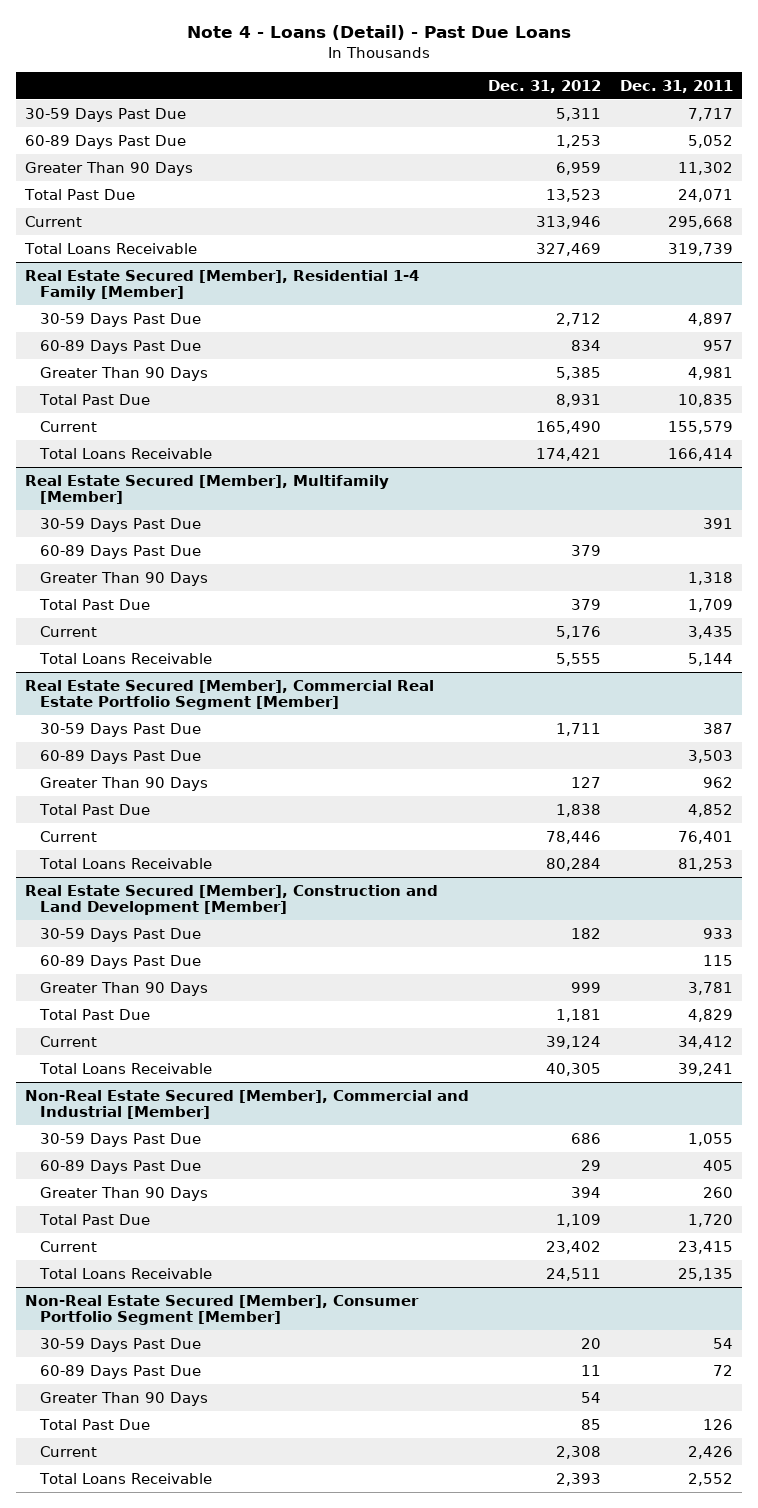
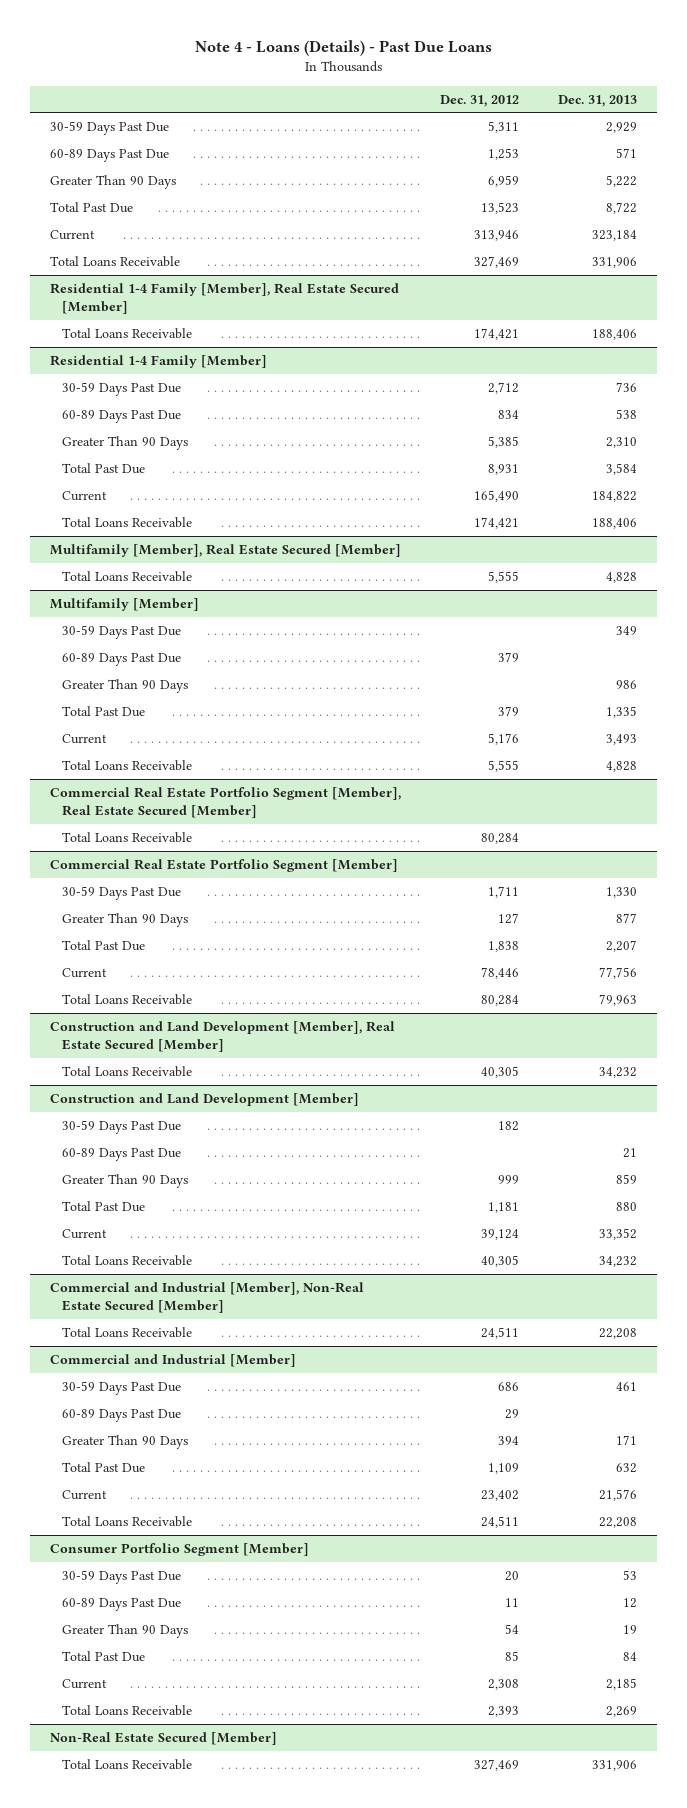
- Note 4 - Loans (Detail) - Past Due Loans
+ Note 4 - Loans (Details) - Past Due Loans
- | Dec. 31, 2012 | Dec. 31, 2011
+ | Dec. 31, 2012 | Dec. 31, 2013
- Real Estate Secured [Member], Residential 1-4 Family [Member]
+ Residential 1-4 Family [Member], Real Estate Secured [Member]
+ Total Loans Receivable | 174,421 | 188,406
+ Residential 1-4 Family [Member]
- Real Estate Secured [Member], Multifamily [Member]
+ Multifamily [Member], Real Estate Secured [Member]
+ Total Loans Receivable | 5,555 | 4,828
+ Multifamily [Member]
- Real Estate Secured [Member], Commercial Real Estate Portfolio Segment [Member]
+ Commercial Real Estate Portfolio Segment [Member], Real Estate Secured [Member]
+ Total Loans Receivable | 80,284 |
+ Commercial Real Estate Portfolio Segment [Member]
- 60-89 Days Past Due | | 3,503
- Real Estate Secured [Member], Construction and Land Development [Member]
+ Construction and Land Development [Member], Real Estate Secured [Member]
+ Total Loans Receivable | 40,305 | 34,232
+ Construction and Land Development [Member]
- Non-Real Estate Secured [Member], Commercial and Industrial [Member]
+ Commercial and Industrial [Member], Non-Real Estate Secured [Member]
+ Total Loans Receivable | 24,511 | 22,208
+ Commercial and Industrial [Member]
- Non-Real Estate Secured [Member], Consumer Portfolio Segment [Member]
+ Consumer Portfolio Segment [Member]
+ Non-Real Estate Secured [Member]
+ Total Loans Receivable | 327,469 | 331,906

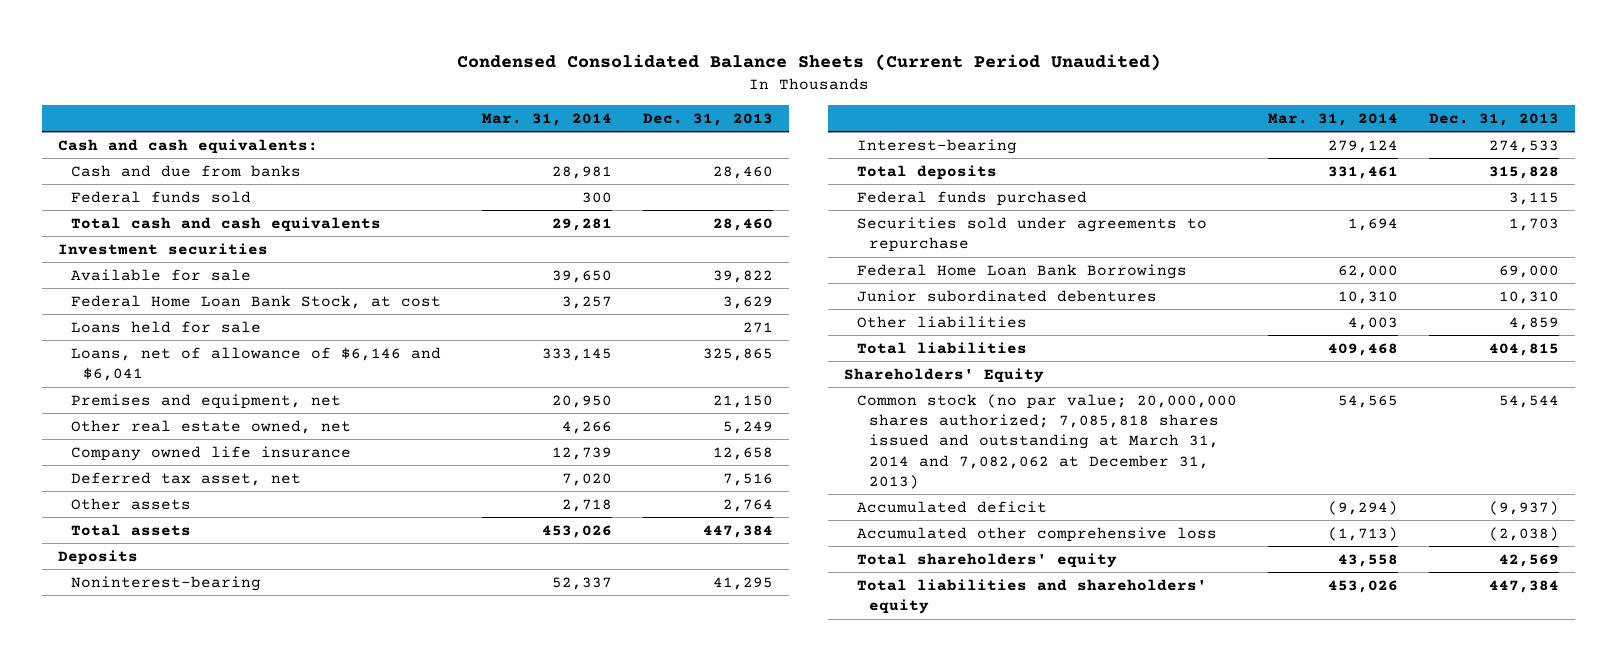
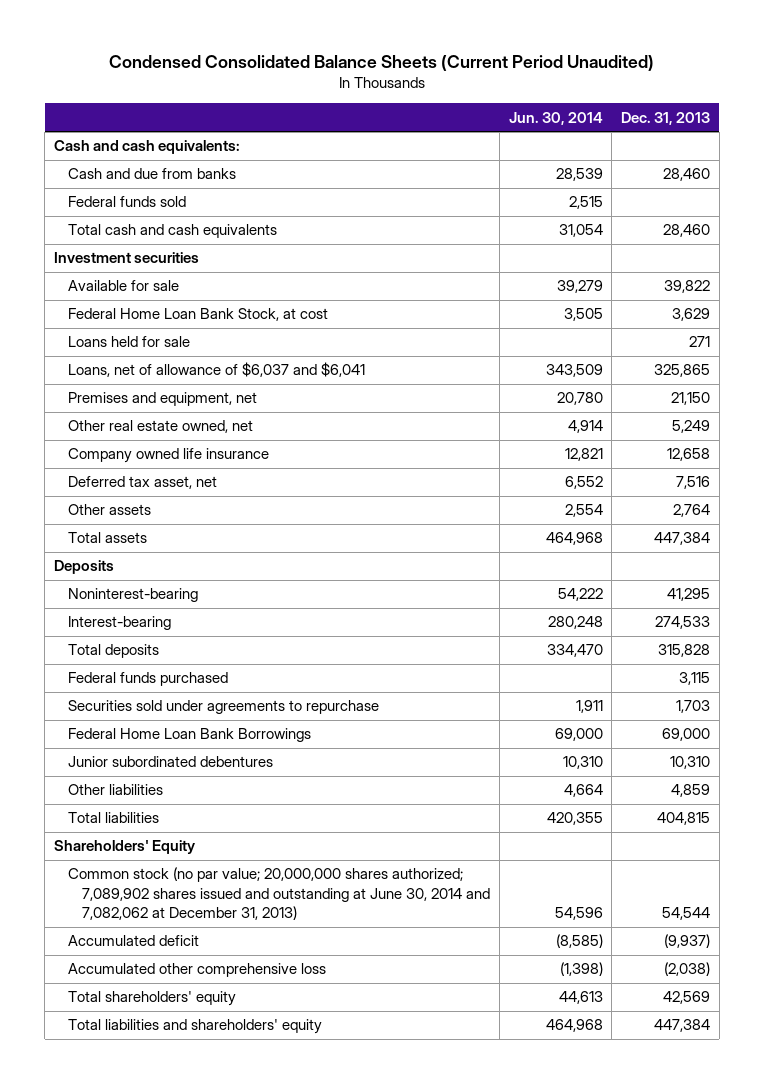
- | Mar. 31, 2014 | Dec. 31, 2013
+ | Jun. 30, 2014 | Dec. 31, 2013
- Loans, net of allowance of $6,146 and $6,041 | 333,145 | 325,865
+ Loans, net of allowance of $6,037 and $6,041 | 343,509 | 325,865
- Common stock (no par value; 20,000,000 shares authorized; 7,085,818 shares issued and outstanding at March 31, 2014 and 7,082,062 at December 31, 2013) | 54,565 | 54,544
+ Common stock (no par value; 20,000,000 shares authorized; 7,089,902 shares issued and outstanding at June 30, 2014 and 7,082,062 at December 31, 2013) | 54,596 | 54,544

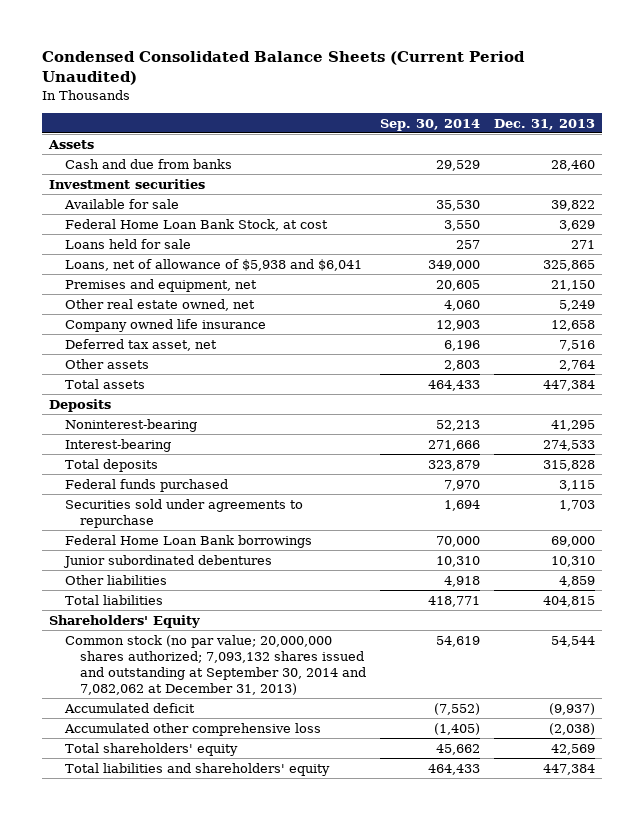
- | Jun. 30, 2014 | Dec. 31, 2013
+ | Sep. 30, 2014 | Dec. 31, 2013
- Cash and cash equivalents:
+ Assets
- Federal funds sold | 2,515 |
- Total cash and cash equivalents | 31,054 | 28,460
- Loans, net of allowance of $6,037 and $6,041 | 343,509 | 325,865
+ Loans, net of allowance of $5,938 and $6,041 | 349,000 | 325,865
- Federal Home Loan Bank Borrowings | 69,000 | 69,000
+ Federal Home Loan Bank borrowings | 70,000 | 69,000
- Common stock (no par value; 20,000,000 shares authorized; 7,089,902 shares issued and outstanding at June 30, 2014 and 7,082,062 at December 31, 2013) | 54,596 | 54,544
+ Common stock (no par value; 20,000,000 shares authorized; 7,093,132 shares issued and outstanding at September 30, 2014 and 7,082,062 at December 31, 2013) | 54,619 | 54,544

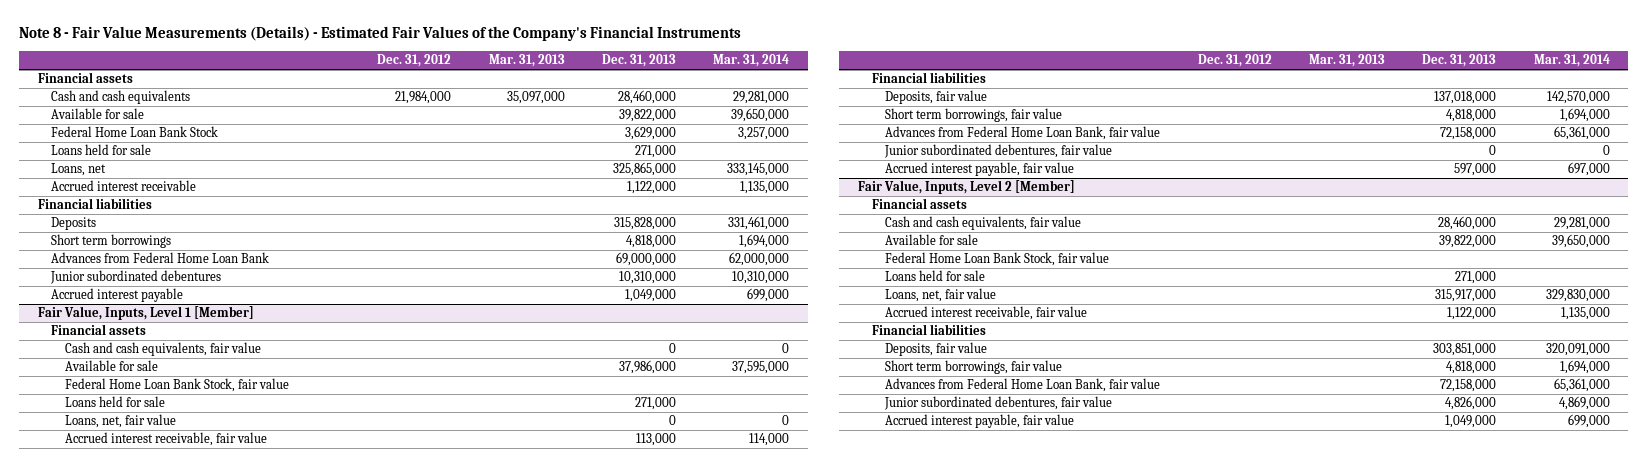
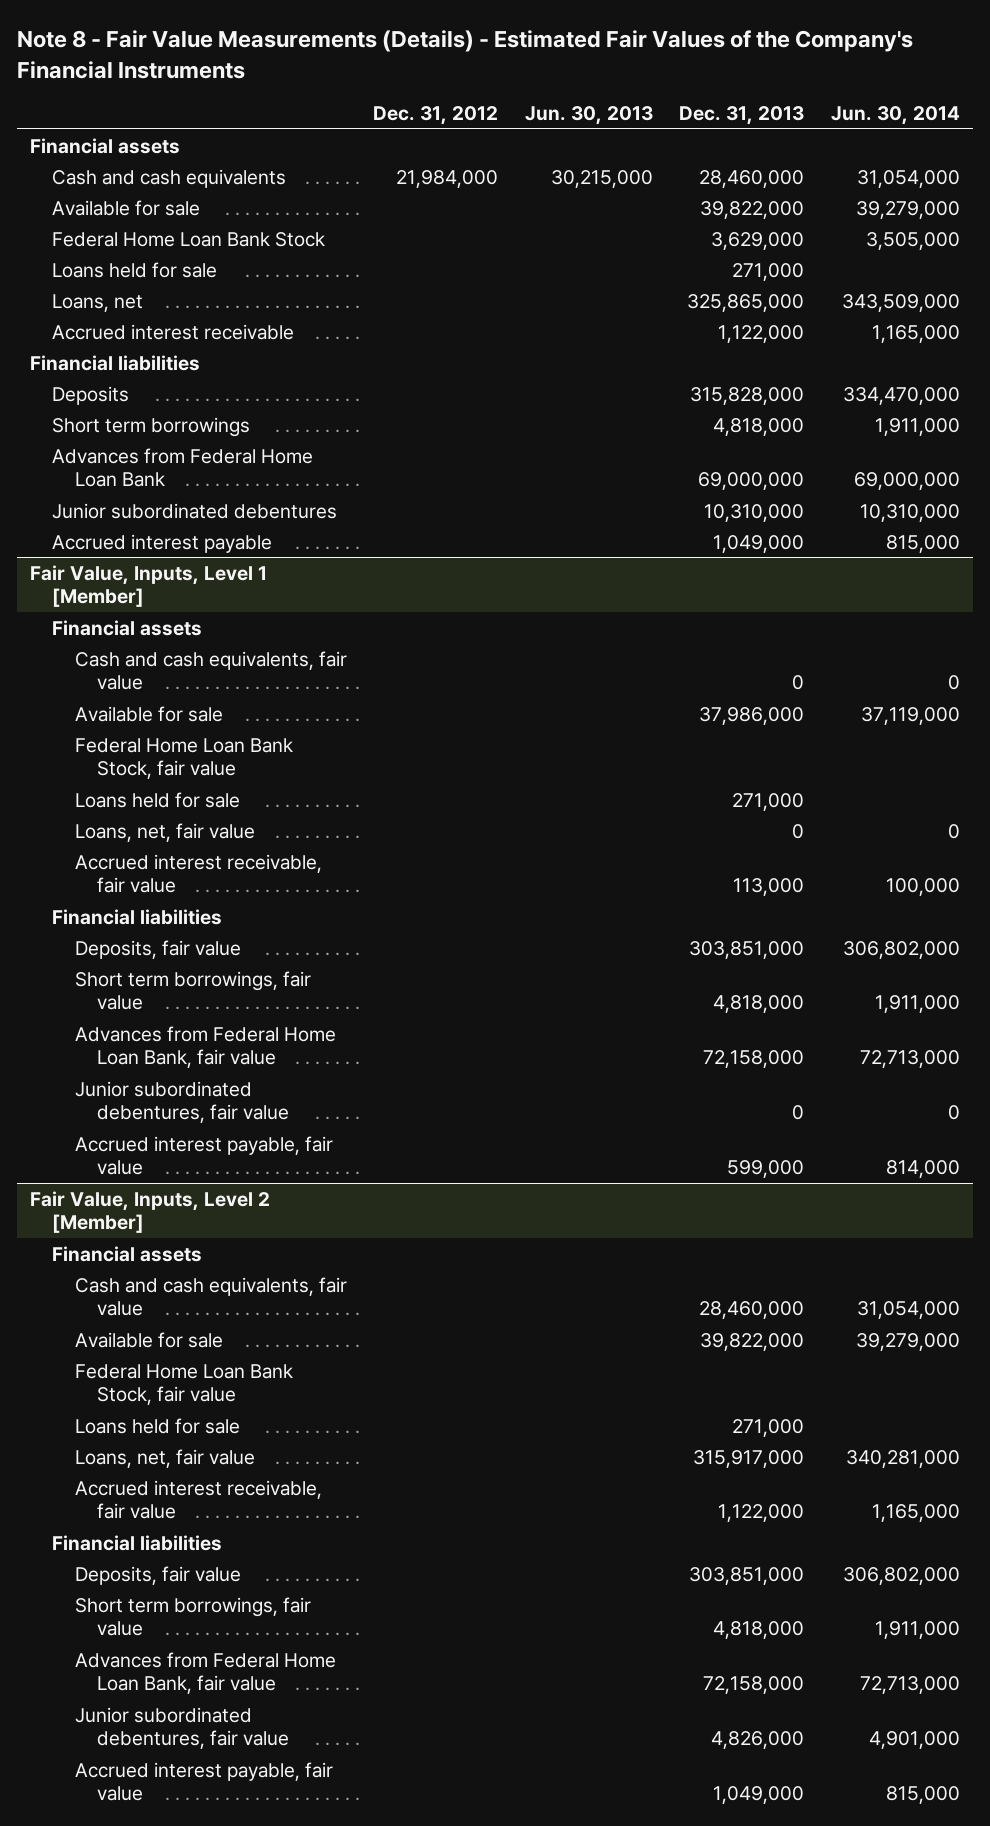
- | Dec. 31, 2012 | Mar. 31, 2013 | Dec. 31, 2013 | Mar. 31, 2014
+ | Dec. 31, 2012 | Jun. 30, 2013 | Dec. 31, 2013 | Jun. 30, 2014
@ Fair Value, Inputs, Level 1 [Member]
- Deposits, fair value | | | 137,018,000 | 142,570,000
+ Deposits, fair value | | | 303,851,000 | 306,802,000
- Accrued interest payable, fair value | | | 597,000 | 697,000
+ Accrued interest payable, fair value | | | 599,000 | 814,000

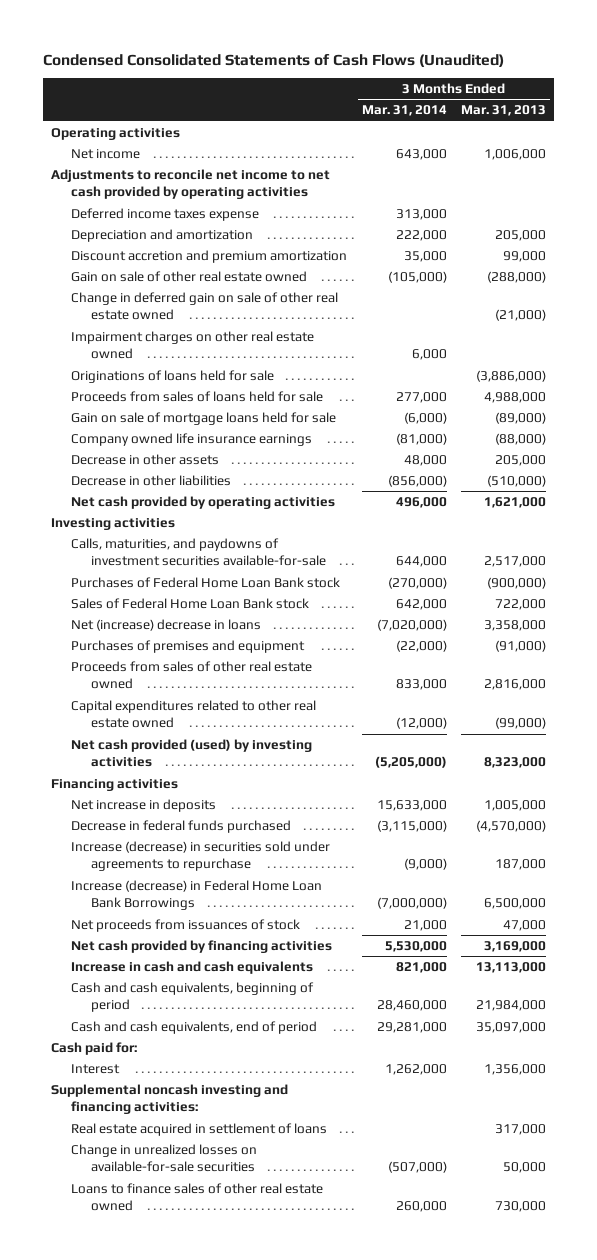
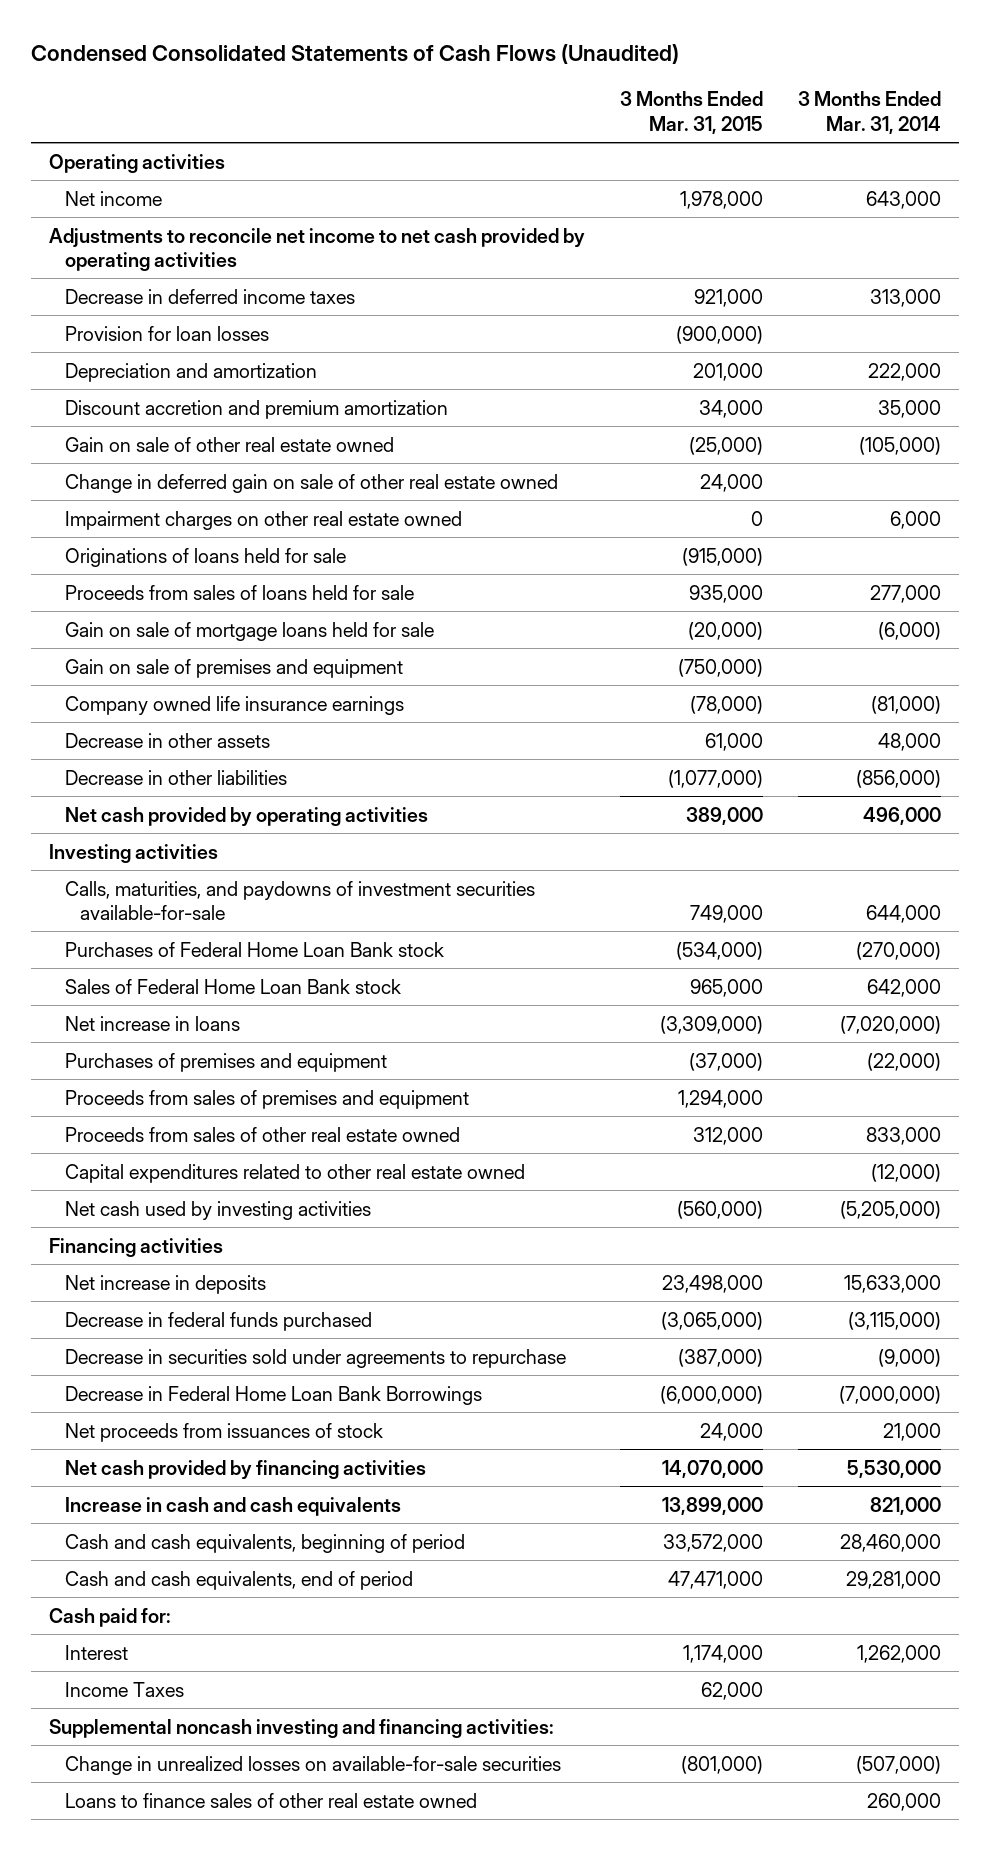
- | 3 Months Ended Mar. 31, 2014 | 3 Months Ended Mar. 31, 2013
+ | 3 Months Ended Mar. 31, 2015 | 3 Months Ended Mar. 31, 2014
- Deferred income taxes expense | 313,000 |
+ Decrease in deferred income taxes | 921,000 | 313,000
+ Provision for loan losses | (900,000) |
+ Gain on sale of premises and equipment | (750,000) |
- Net (increase) decrease in loans | (7,020,000) | 3,358,000
+ Net increase in loans | (3,309,000) | (7,020,000)
+ Proceeds from sales of premises and equipment | 1,294,000 |
- Net cash provided (used) by investing activities | (5,205,000) | 8,323,000
+ Net cash used by investing activities | (560,000) | (5,205,000)
- Increase (decrease) in securities sold under agreements to repurchase | (9,000) | 187,000
- Increase (decrease) in Federal Home Loan Bank Borrowings | (7,000,000) | 6,500,000
+ Decrease in securities sold under agreements to repurchase | (387,000) | (9,000)
+ Decrease in Federal Home Loan Bank Borrowings | (6,000,000) | (7,000,000)
+ Income Taxes | 62,000 |
- Real estate acquired in settlement of loans | | 317,000

